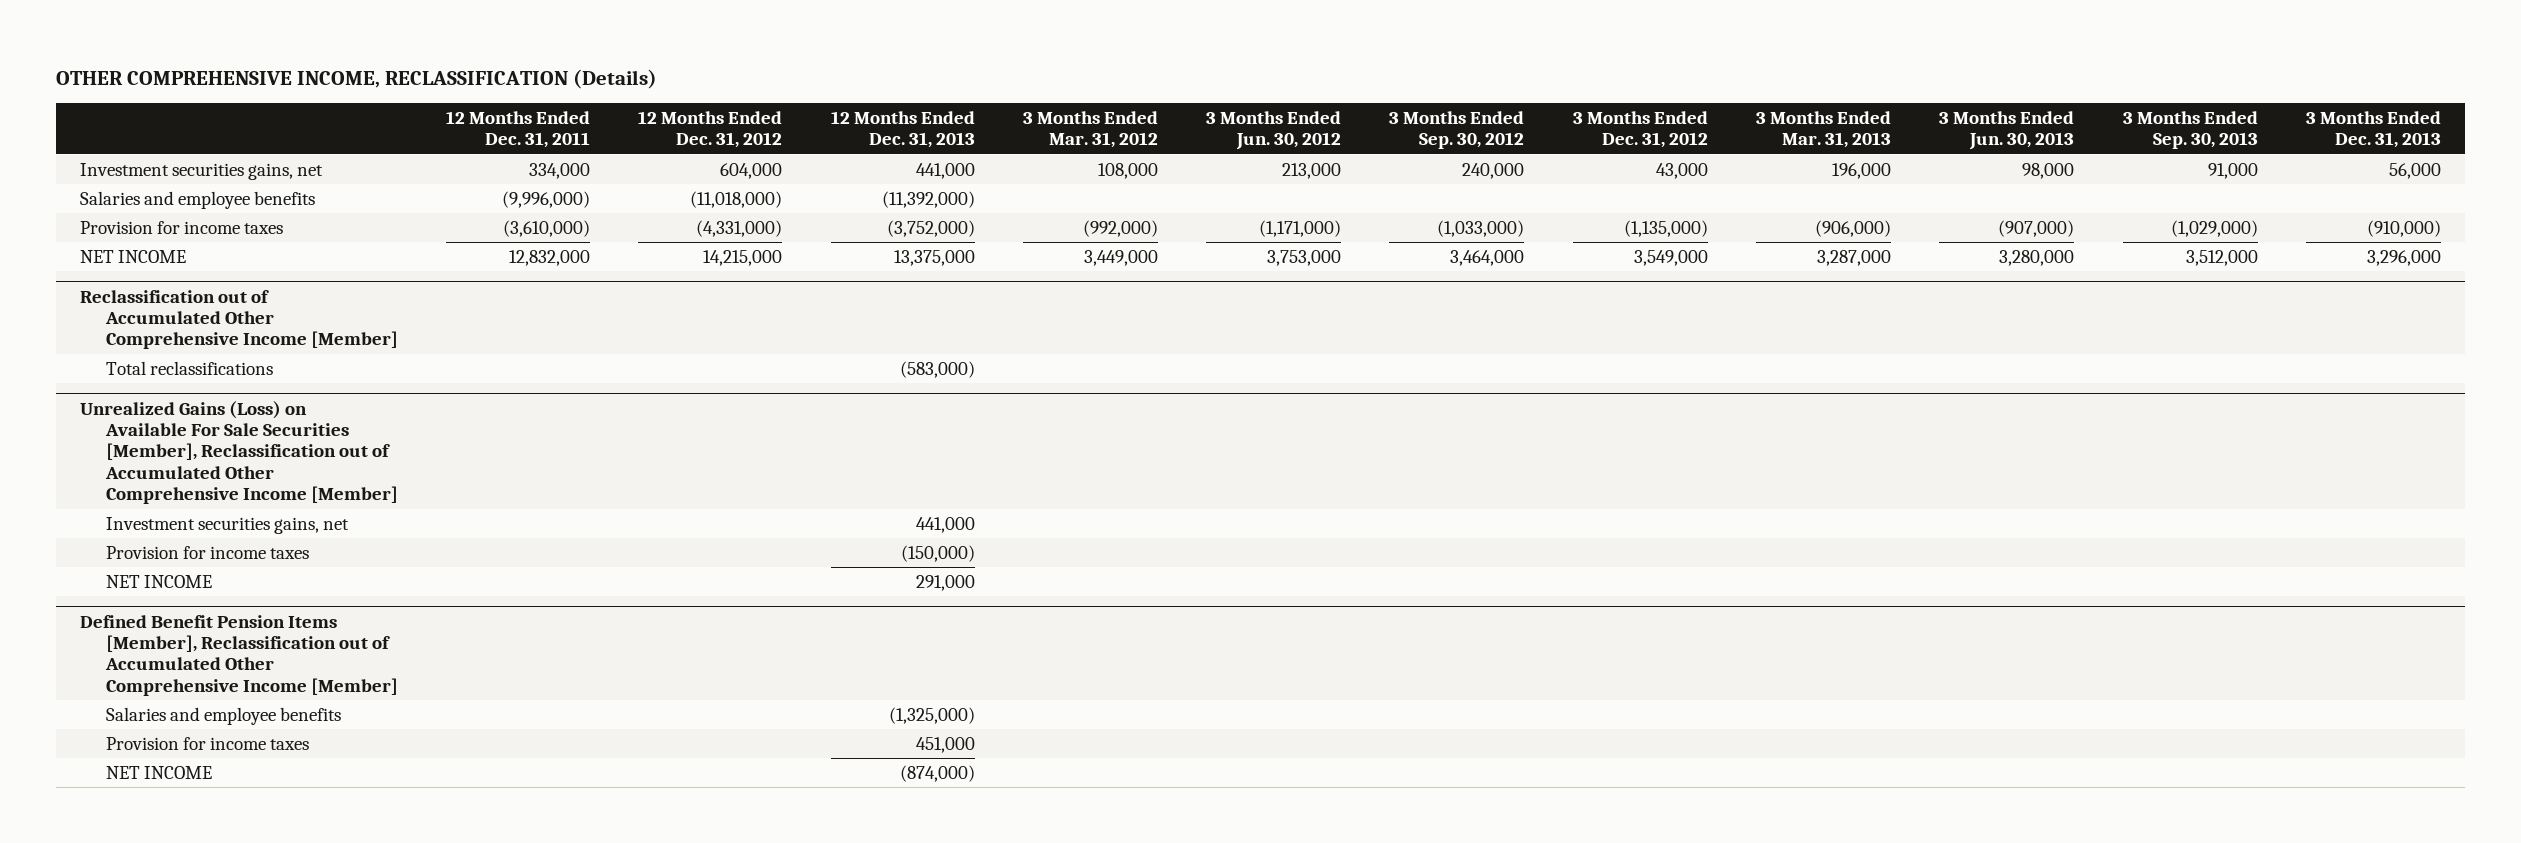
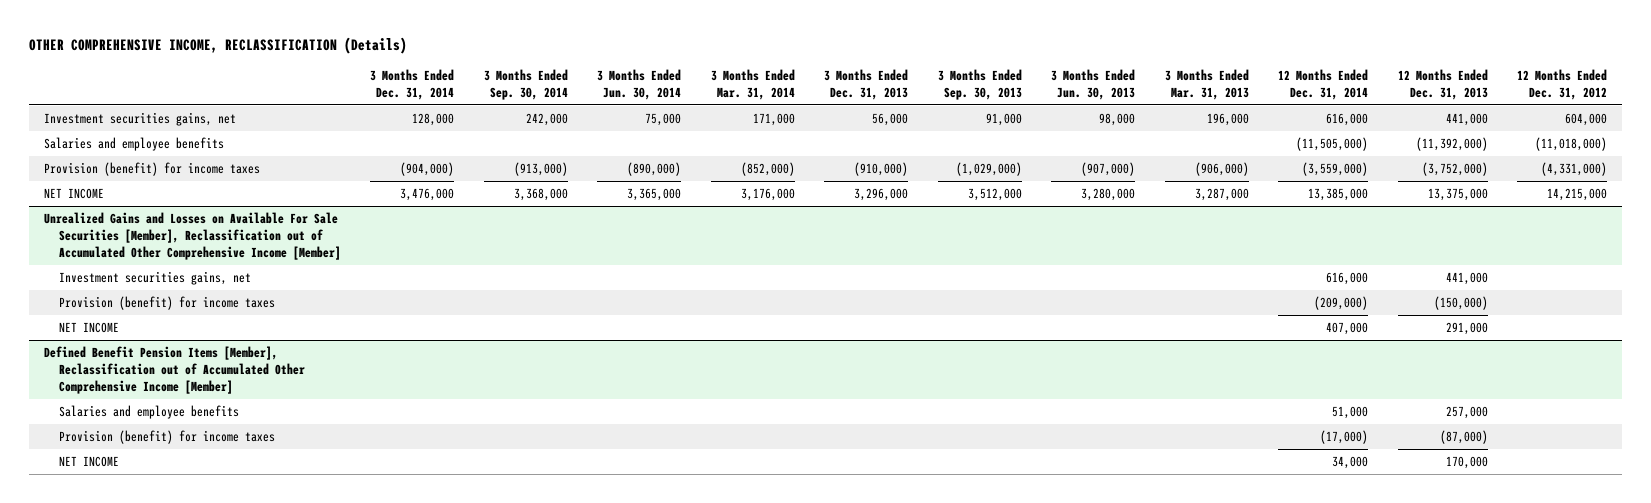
- | 12 Months Ended Dec. 31, 2011 | 12 Months Ended Dec. 31, 2012 | 12 Months Ended Dec. 31, 2013 | 3 Months Ended Mar. 31, 2012 | 3 Months Ended Jun. 30, 2012 | 3 Months Ended Sep. 30, 2012 | 3 Months Ended Dec. 31, 2012 | 3 Months Ended Mar. 31, 2013 | 3 Months Ended Jun. 30, 2013 | 3 Months Ended Sep. 30, 2013 | 3 Months Ended Dec. 31, 2013
+ | 3 Months Ended Dec. 31, 2014 | 3 Months Ended Sep. 30, 2014 | 3 Months Ended Jun. 30, 2014 | 3 Months Ended Mar. 31, 2014 | 3 Months Ended Dec. 31, 2013 | 3 Months Ended Sep. 30, 2013 | 3 Months Ended Jun. 30, 2013 | 3 Months Ended Mar. 31, 2013 | 12 Months Ended Dec. 31, 2014 | 12 Months Ended Dec. 31, 2013 | 12 Months Ended Dec. 31, 2012
- Provision for income taxes | (3,610,000) | (4,331,000) | (3,752,000) | (992,000) | (1,171,000) | (1,033,000) | (1,135,000) | (906,000) | (907,000) | (1,029,000) | (910,000)
+ Provision (benefit) for income taxes | (904,000) | (913,000) | (890,000) | (852,000) | (910,000) | (1,029,000) | (907,000) | (906,000) | (3,559,000) | (3,752,000) | (4,331,000)
- Reclassification out of Accumulated Other Comprehensive Income [Member]
- Total reclassifications | | | (583,000) | | | | | | | |
- Unrealized Gains (Loss) on Available For Sale Securities [Member], Reclassification out of Accumulated Other Comprehensive Income [Member]
+ Unrealized Gains and Losses on Available For Sale Securities [Member], Reclassification out of Accumulated Other Comprehensive Income [Member]
- Provision for income taxes | | | (150,000) | | | | | | | |
+ Provision (benefit) for income taxes | | | | | | | | | (209,000) | (150,000) |
@ Defined Benefit Pension Items [Member], Reclassification out of Accumulated Other Comprehensive Income [Member]
- Salaries and employee benefits | | | (1,325,000) | | | | | | | |
- Provision for income taxes | | | 451,000 | | | | | | | |
- NET INCOME | | | (874,000) | | | | | | | |
+ Salaries and employee benefits | | | | | | | | | 51,000 | 257,000 |
+ Provision (benefit) for income taxes | | | | | | | | | (17,000) | (87,000) |
+ NET INCOME | | | | | | | | | 34,000 | 170,000 |

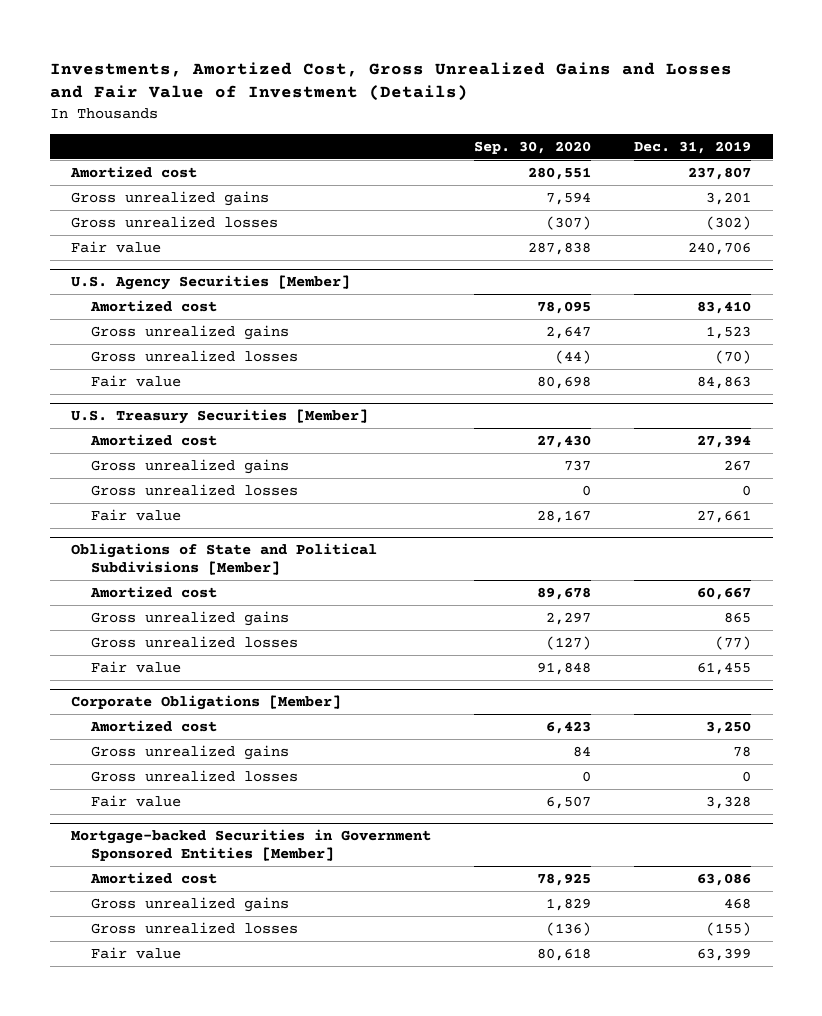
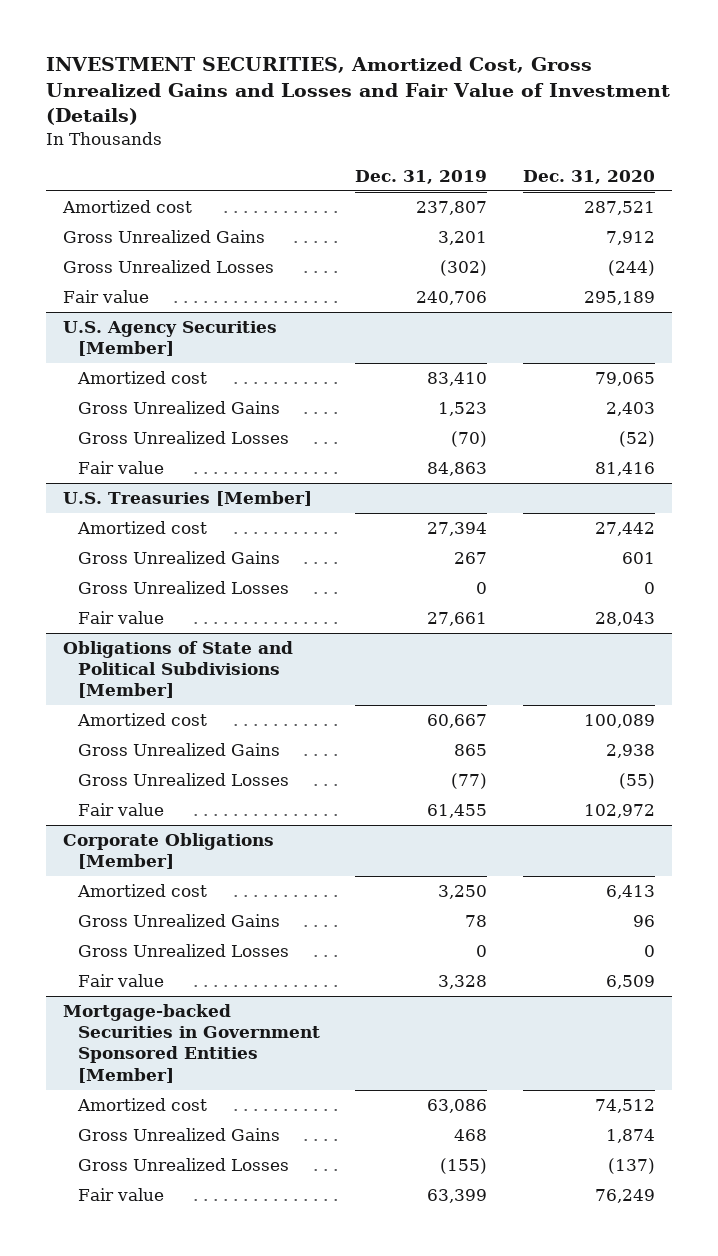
- Investments, Amortized Cost, Gross Unrealized Gains and Losses and Fair Value of Investment (Details)
+ INVESTMENT SECURITIES, Amortized Cost, Gross Unrealized Gains and Losses and Fair Value of Investment (Details)
- | Sep. 30, 2020 | Dec. 31, 2019
+ | Dec. 31, 2019 | Dec. 31, 2020
- Gross unrealized gains | 7,594 | 3,201
- Gross unrealized losses | (307) | (302)
+ Gross Unrealized Gains | 3,201 | 7,912
+ Gross Unrealized Losses | (302) | (244)
@ U.S. Agency Securities [Member]
- Gross unrealized gains | 2,647 | 1,523
- Gross unrealized losses | (44) | (70)
+ Gross Unrealized Gains | 1,523 | 2,403
+ Gross Unrealized Losses | (70) | (52)
- U.S. Treasury Securities [Member]
+ U.S. Treasuries [Member]
- Gross unrealized gains | 737 | 267
- Gross unrealized losses | 0 | 0
+ Gross Unrealized Gains | 267 | 601
+ Gross Unrealized Losses | 0 | 0
@ Obligations of State and Political Subdivisions [Member]
- Gross unrealized gains | 2,297 | 865
- Gross unrealized losses | (127) | (77)
+ Gross Unrealized Gains | 865 | 2,938
+ Gross Unrealized Losses | (77) | (55)
@ Corporate Obligations [Member]
- Gross unrealized gains | 84 | 78
- Gross unrealized losses | 0 | 0
+ Gross Unrealized Gains | 78 | 96
+ Gross Unrealized Losses | 0 | 0
@ Mortgage-backed Securities in Government Sponsored Entities [Member]
- Gross unrealized gains | 1,829 | 468
- Gross unrealized losses | (136) | (155)
+ Gross Unrealized Gains | 468 | 1,874
+ Gross Unrealized Losses | (155) | (137)

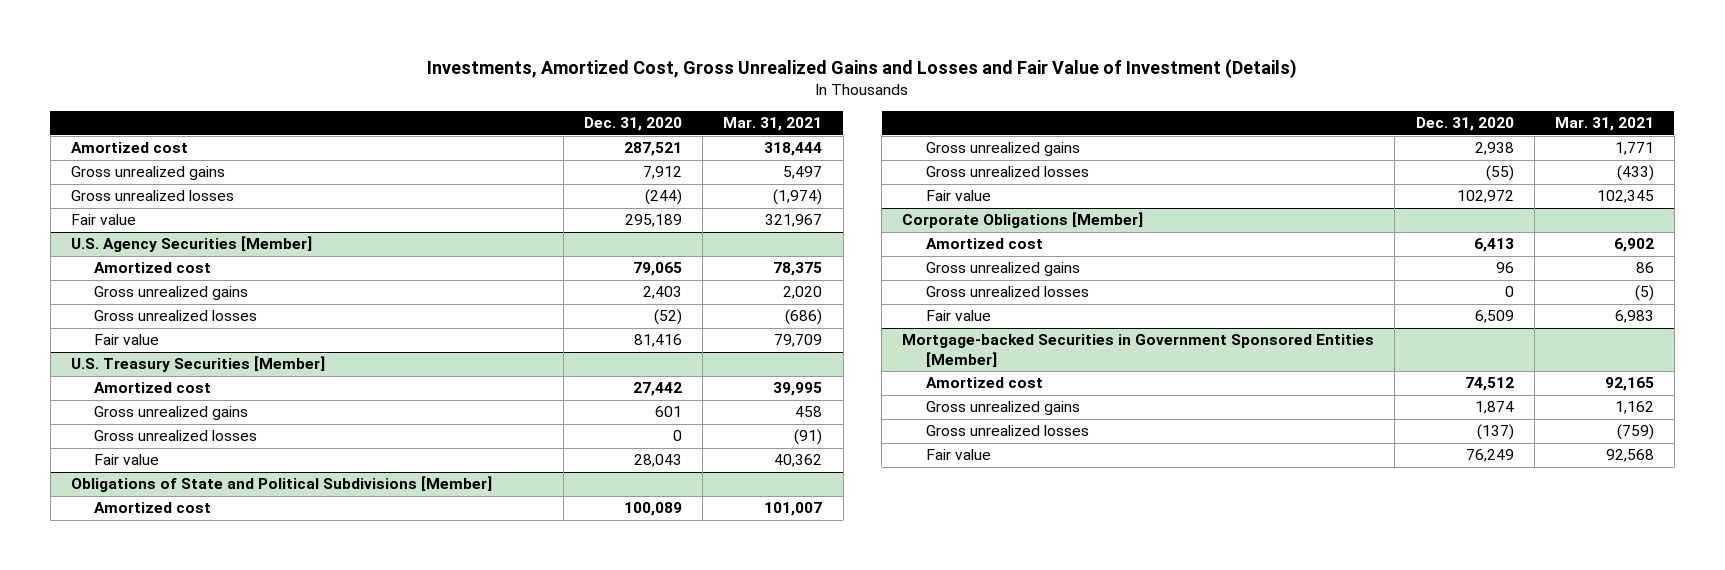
- INVESTMENT SECURITIES, Amortized Cost, Gross Unrealized Gains and Losses and Fair Value of Investment (Details)
+ Investments, Amortized Cost, Gross Unrealized Gains and Losses and Fair Value of Investment (Details)
- | Dec. 31, 2019 | Dec. 31, 2020
+ | Dec. 31, 2020 | Mar. 31, 2021
- Gross Unrealized Gains | 3,201 | 7,912
- Gross Unrealized Losses | (302) | (244)
+ Gross unrealized gains | 7,912 | 5,497
+ Gross unrealized losses | (244) | (1,974)
@ U.S. Agency Securities [Member]
- Gross Unrealized Gains | 1,523 | 2,403
- Gross Unrealized Losses | (70) | (52)
+ Gross unrealized gains | 2,403 | 2,020
+ Gross unrealized losses | (52) | (686)
- U.S. Treasuries [Member]
+ U.S. Treasury Securities [Member]
- Gross Unrealized Gains | 267 | 601
- Gross Unrealized Losses | 0 | 0
+ Gross unrealized gains | 601 | 458
+ Gross unrealized losses | 0 | (91)
@ Obligations of State and Political Subdivisions [Member]
- Gross Unrealized Gains | 865 | 2,938
- Gross Unrealized Losses | (77) | (55)
+ Gross unrealized gains | 2,938 | 1,771
+ Gross unrealized losses | (55) | (433)
@ Corporate Obligations [Member]
- Gross Unrealized Gains | 78 | 96
- Gross Unrealized Losses | 0 | 0
+ Gross unrealized gains | 96 | 86
+ Gross unrealized losses | 0 | (5)
@ Mortgage-backed Securities in Government Sponsored Entities [Member]
- Gross Unrealized Gains | 468 | 1,874
- Gross Unrealized Losses | (155) | (137)
+ Gross unrealized gains | 1,874 | 1,162
+ Gross unrealized losses | (137) | (759)

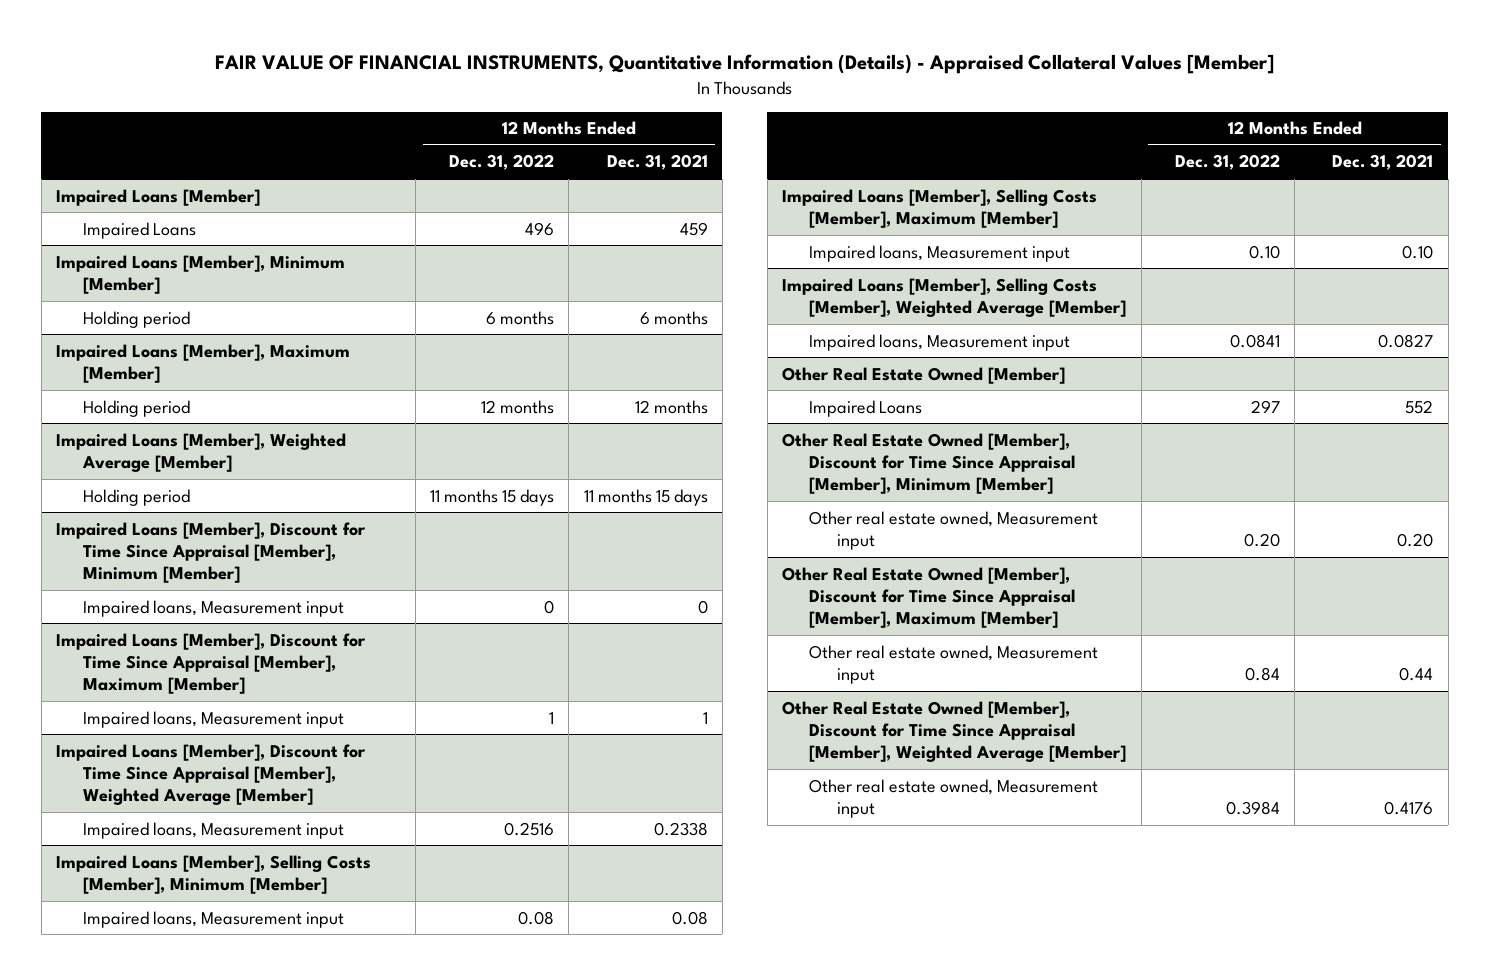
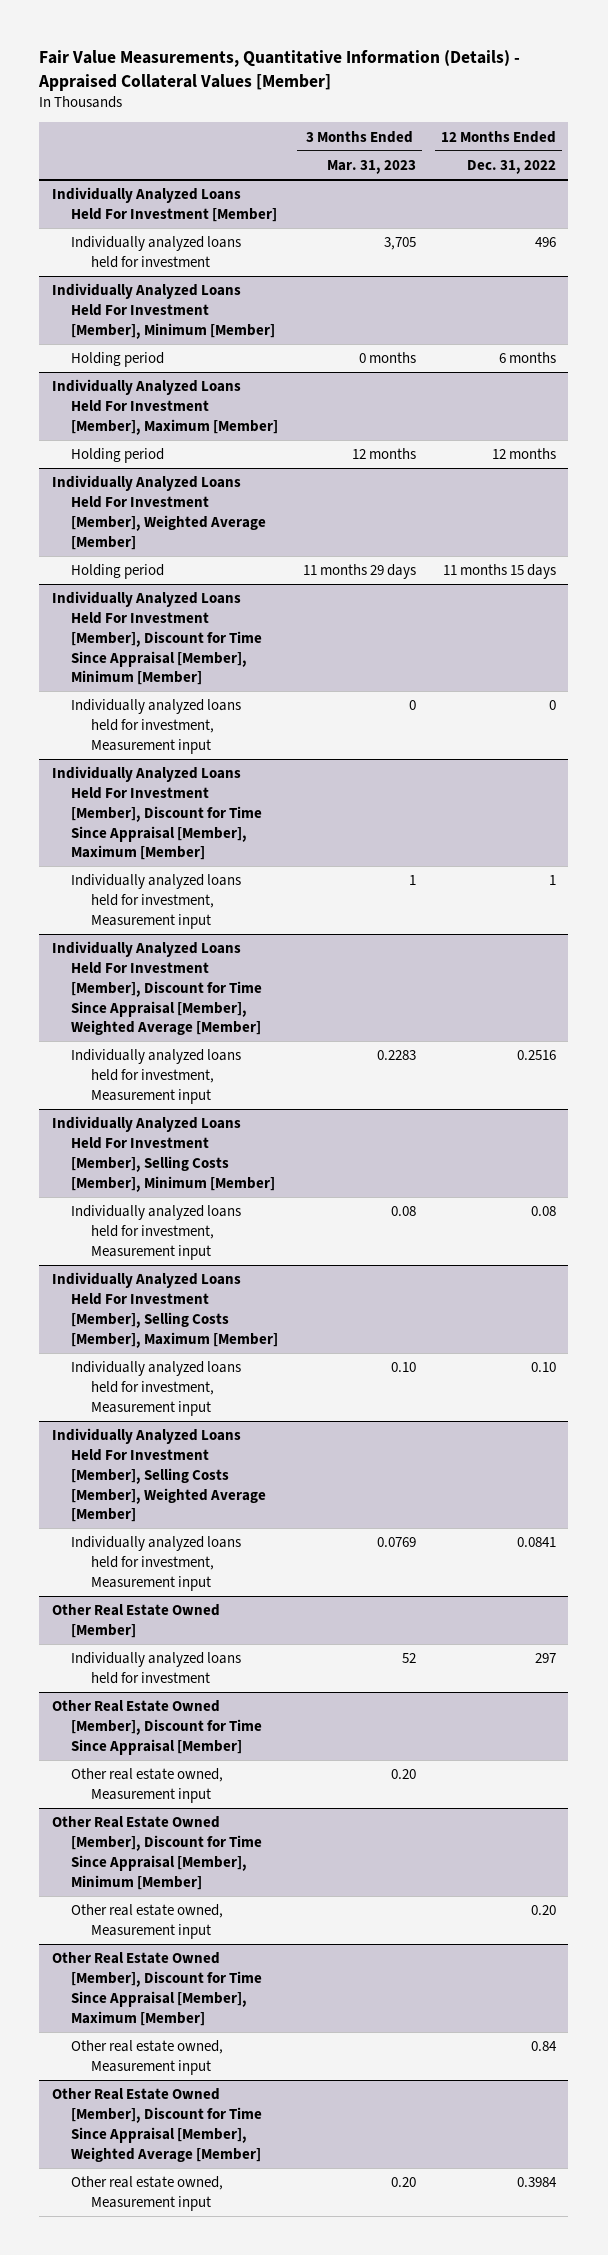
- FAIR VALUE OF FINANCIAL INSTRUMENTS, Quantitative Information (Details) - Appraised Collateral Values [Member]
+ Fair Value Measurements, Quantitative Information (Details) - Appraised Collateral Values [Member]
- | 12 Months Ended Dec. 31, 2022 | 12 Months Ended Dec. 31, 2021
+ | 3 Months Ended Mar. 31, 2023 | 12 Months Ended Dec. 31, 2022
- Impaired Loans [Member]
- Impaired Loans | 496 | 459
- Impaired Loans [Member], Minimum [Member]
+ Individually Analyzed Loans Held For Investment [Member]
+ Individually analyzed loans held for investment | 3,705 | 496
+ Individually Analyzed Loans Held For Investment [Member], Minimum [Member]
- Impaired Loans [Member], Maximum [Member]
+ Individually Analyzed Loans Held For Investment [Member], Maximum [Member]
- Impaired Loans [Member], Weighted Average [Member]
+ Individually Analyzed Loans Held For Investment [Member], Weighted Average [Member]
- Impaired Loans [Member], Discount for Time Since Appraisal [Member], Minimum [Member]
- Impaired loans, Measurement input | 0 | 0
- Impaired Loans [Member], Discount for Time Since Appraisal [Member], Maximum [Member]
- Impaired loans, Measurement input | 1 | 1
- Impaired Loans [Member], Discount for Time Since Appraisal [Member], Weighted Average [Member]
- Impaired loans, Measurement input | 0.2516 | 0.2338
- Impaired Loans [Member], Selling Costs [Member], Minimum [Member]
- Impaired loans, Measurement input | 0.08 | 0.08
- Impaired Loans [Member], Selling Costs [Member], Maximum [Member]
- Impaired loans, Measurement input | 0.10 | 0.10
- Impaired Loans [Member], Selling Costs [Member], Weighted Average [Member]
- Impaired loans, Measurement input | 0.0841 | 0.0827
+ Individually Analyzed Loans Held For Investment [Member], Discount for Time Since Appraisal [Member], Minimum [Member]
+ Individually analyzed loans held for investment, Measurement input | 0 | 0
+ Individually Analyzed Loans Held For Investment [Member], Discount for Time Since Appraisal [Member], Maximum [Member]
+ Individually analyzed loans held for investment, Measurement input | 1 | 1
+ Individually Analyzed Loans Held For Investment [Member], Discount for Time Since Appraisal [Member], Weighted Average [Member]
+ Individually analyzed loans held for investment, Measurement input | 0.2283 | 0.2516
+ Individually Analyzed Loans Held For Investment [Member], Selling Costs [Member], Minimum [Member]
+ Individually analyzed loans held for investment, Measurement input | 0.08 | 0.08
+ Individually Analyzed Loans Held For Investment [Member], Selling Costs [Member], Maximum [Member]
+ Individually analyzed loans held for investment, Measurement input | 0.10 | 0.10
+ Individually Analyzed Loans Held For Investment [Member], Selling Costs [Member], Weighted Average [Member]
+ Individually analyzed loans held for investment, Measurement input | 0.0769 | 0.0841
@ Other Real Estate Owned [Member]
- Impaired Loans | 297 | 552
+ Individually analyzed loans held for investment | 52 | 297
+ Other Real Estate Owned [Member], Discount for Time Since Appraisal [Member]
+ Other real estate owned, Measurement input | 0.20 |

